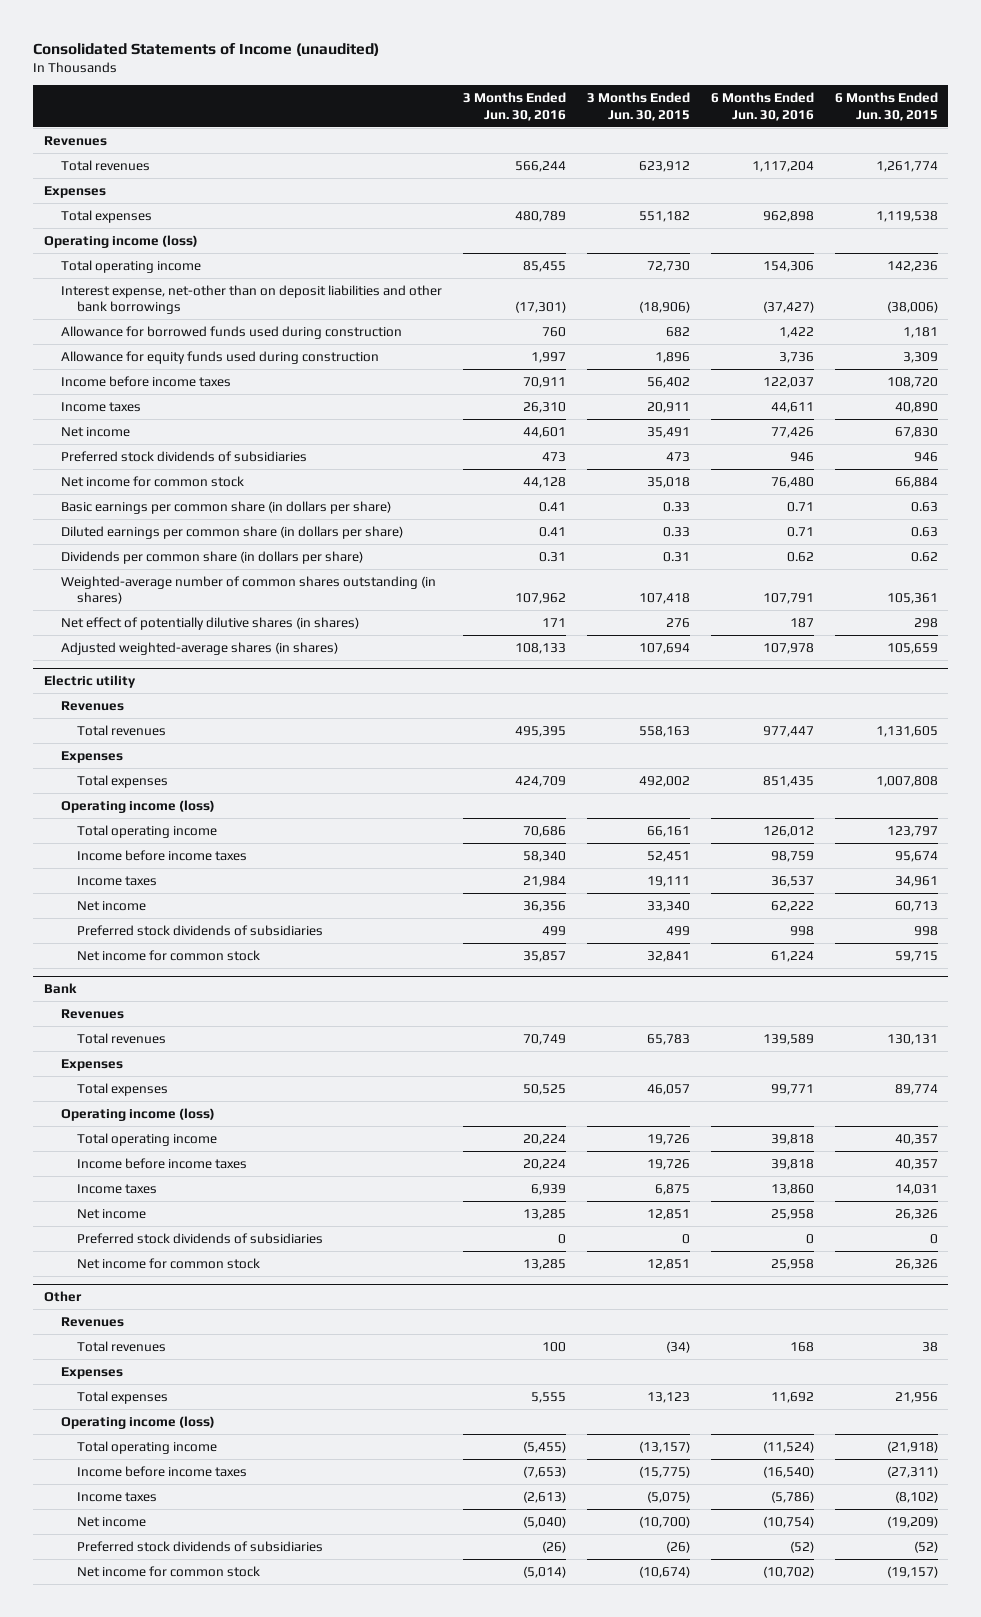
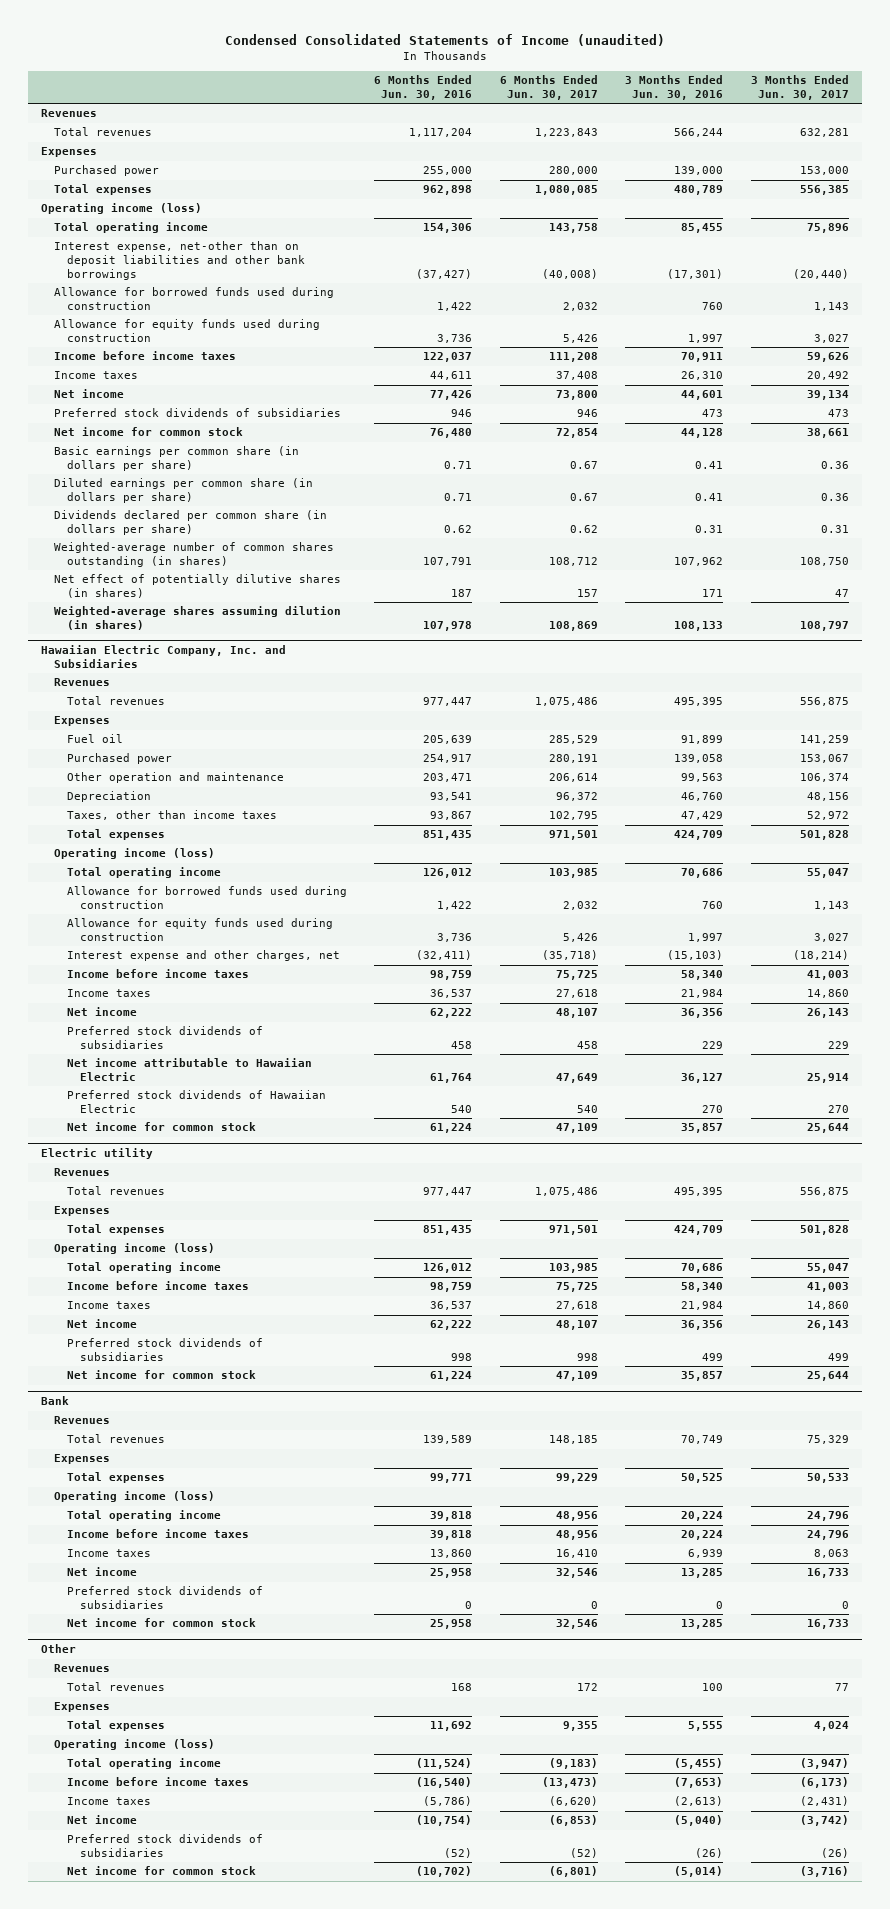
- Consolidated Statements of Income (unaudited)
+ Condensed Consolidated Statements of Income (unaudited)
- | 3 Months Ended Jun. 30, 2016 | 3 Months Ended Jun. 30, 2015 | 6 Months Ended Jun. 30, 2016 | 6 Months Ended Jun. 30, 2015
+ | 6 Months Ended Jun. 30, 2016 | 6 Months Ended Jun. 30, 2017 | 3 Months Ended Jun. 30, 2016 | 3 Months Ended Jun. 30, 2017
+ Purchased power | 255,000 | 280,000 | 139,000 | 153,000
- Dividends per common share (in dollars per share) | 0.31 | 0.31 | 0.62 | 0.62
+ Dividends declared per common share (in dollars per share) | 0.62 | 0.62 | 0.31 | 0.31
- Adjusted weighted-average shares (in shares) | 108,133 | 107,694 | 107,978 | 105,659
+ Weighted-average shares assuming dilution (in shares) | 107,978 | 108,869 | 108,133 | 108,797
+ Hawaiian Electric Company, Inc. and Subsidiaries
+ Revenues
+ Total revenues | 977,447 | 1,075,486 | 495,395 | 556,875
+ Expenses
+ Fuel oil | 205,639 | 285,529 | 91,899 | 141,259
+ Purchased power | 254,917 | 280,191 | 139,058 | 153,067
+ Other operation and maintenance | 203,471 | 206,614 | 99,563 | 106,374
+ Depreciation | 93,541 | 96,372 | 46,760 | 48,156
+ Taxes, other than income taxes | 93,867 | 102,795 | 47,429 | 52,972
+ Total expenses | 851,435 | 971,501 | 424,709 | 501,828
+ Operating income (loss)
+ Total operating income | 126,012 | 103,985 | 70,686 | 55,047
+ Allowance for borrowed funds used during construction | 1,422 | 2,032 | 760 | 1,143
+ Allowance for equity funds used during construction | 3,736 | 5,426 | 1,997 | 3,027
+ Interest expense and other charges, net | (32,411) | (35,718) | (15,103) | (18,214)
+ Income before income taxes | 98,759 | 75,725 | 58,340 | 41,003
+ Income taxes | 36,537 | 27,618 | 21,984 | 14,860
+ Net income | 62,222 | 48,107 | 36,356 | 26,143
+ Preferred stock dividends of subsidiaries | 458 | 458 | 229 | 229
+ Net income attributable to Hawaiian Electric | 61,764 | 47,649 | 36,127 | 25,914
+ Preferred stock dividends of Hawaiian Electric | 540 | 540 | 270 | 270
+ Net income for common stock | 61,224 | 47,109 | 35,857 | 25,644

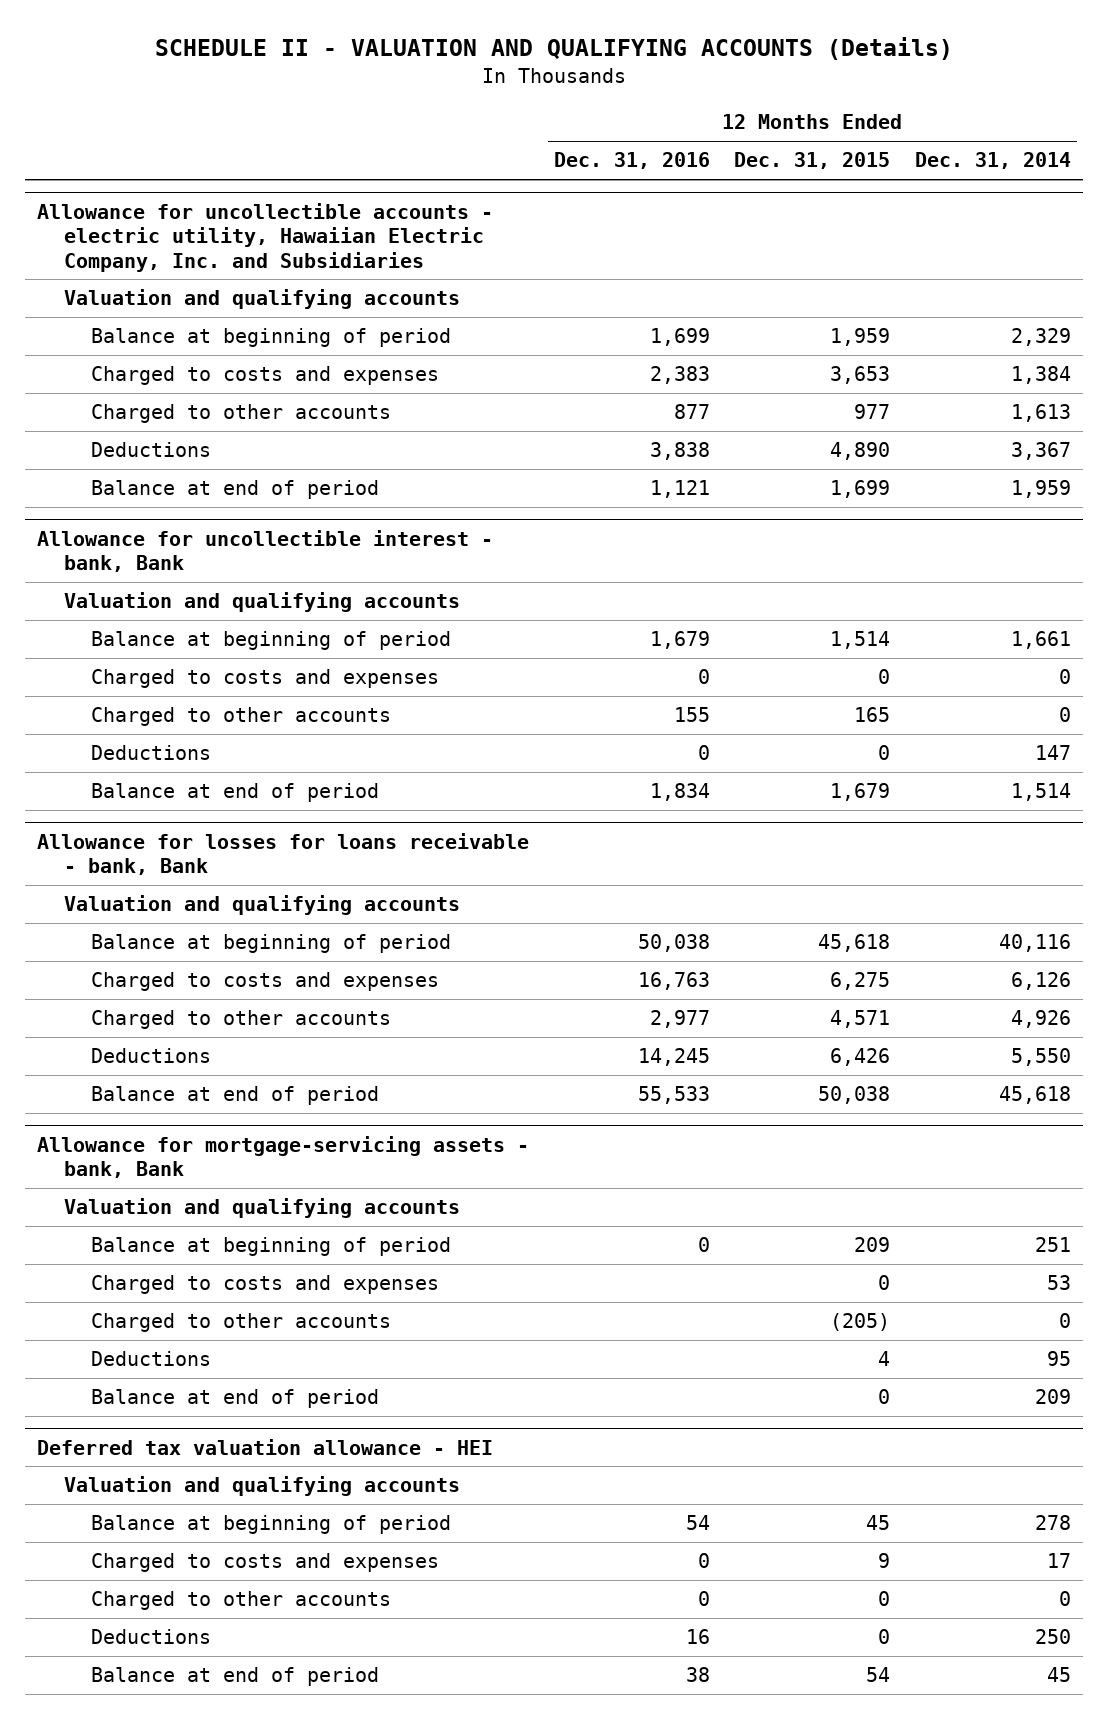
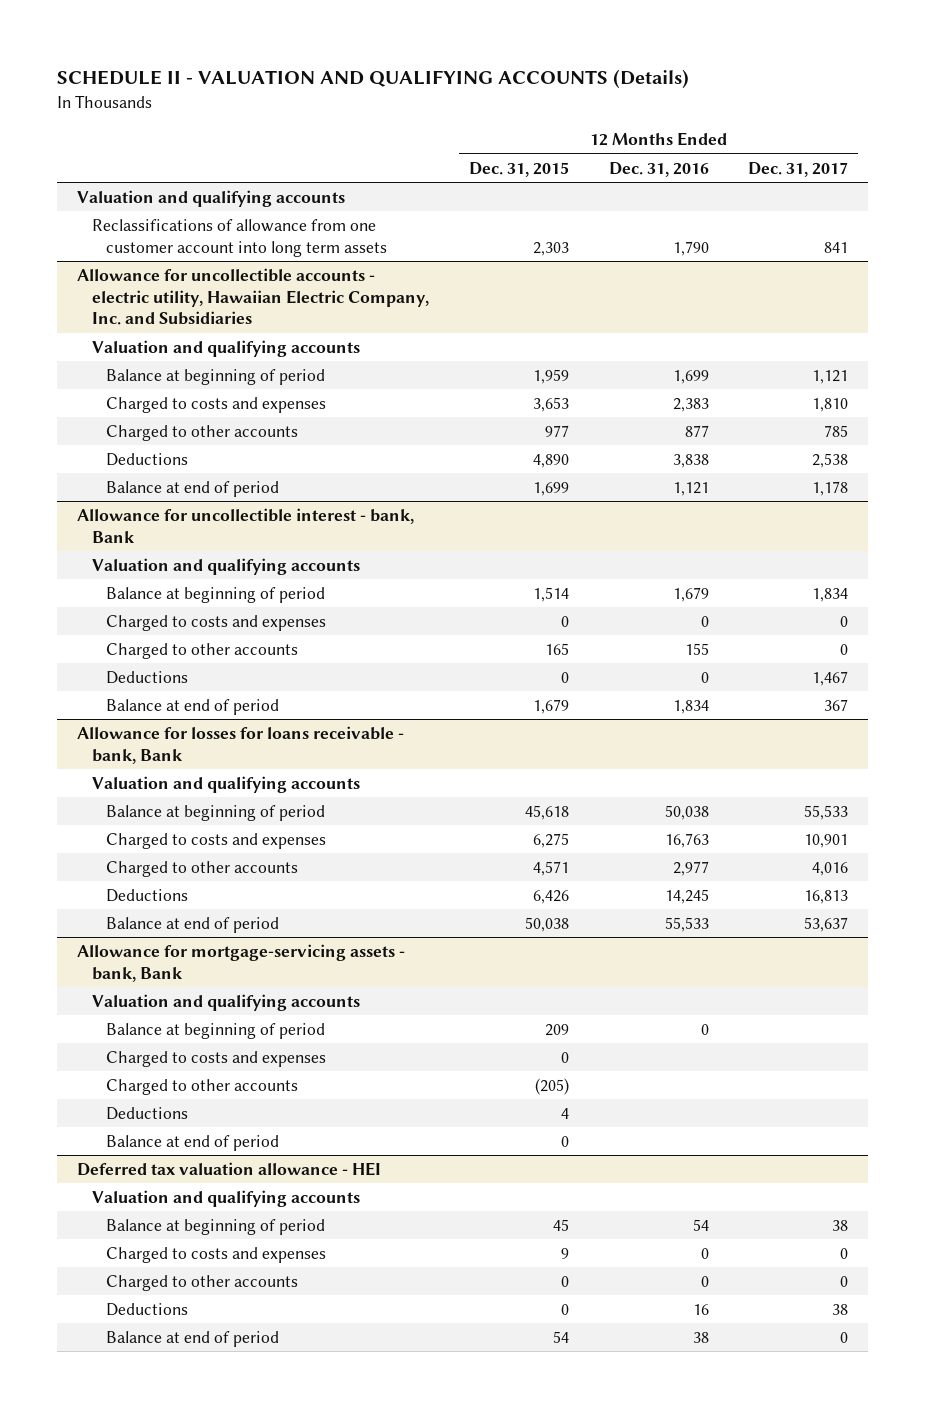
- | 12 Months Ended Dec. 31, 2016 | 12 Months Ended Dec. 31, 2015 | 12 Months Ended Dec. 31, 2014
+ | 12 Months Ended Dec. 31, 2015 | 12 Months Ended Dec. 31, 2016 | 12 Months Ended Dec. 31, 2017
+ Valuation and qualifying accounts
+ Reclassifications of allowance from one customer account into long term assets | 2,303 | 1,790 | 841

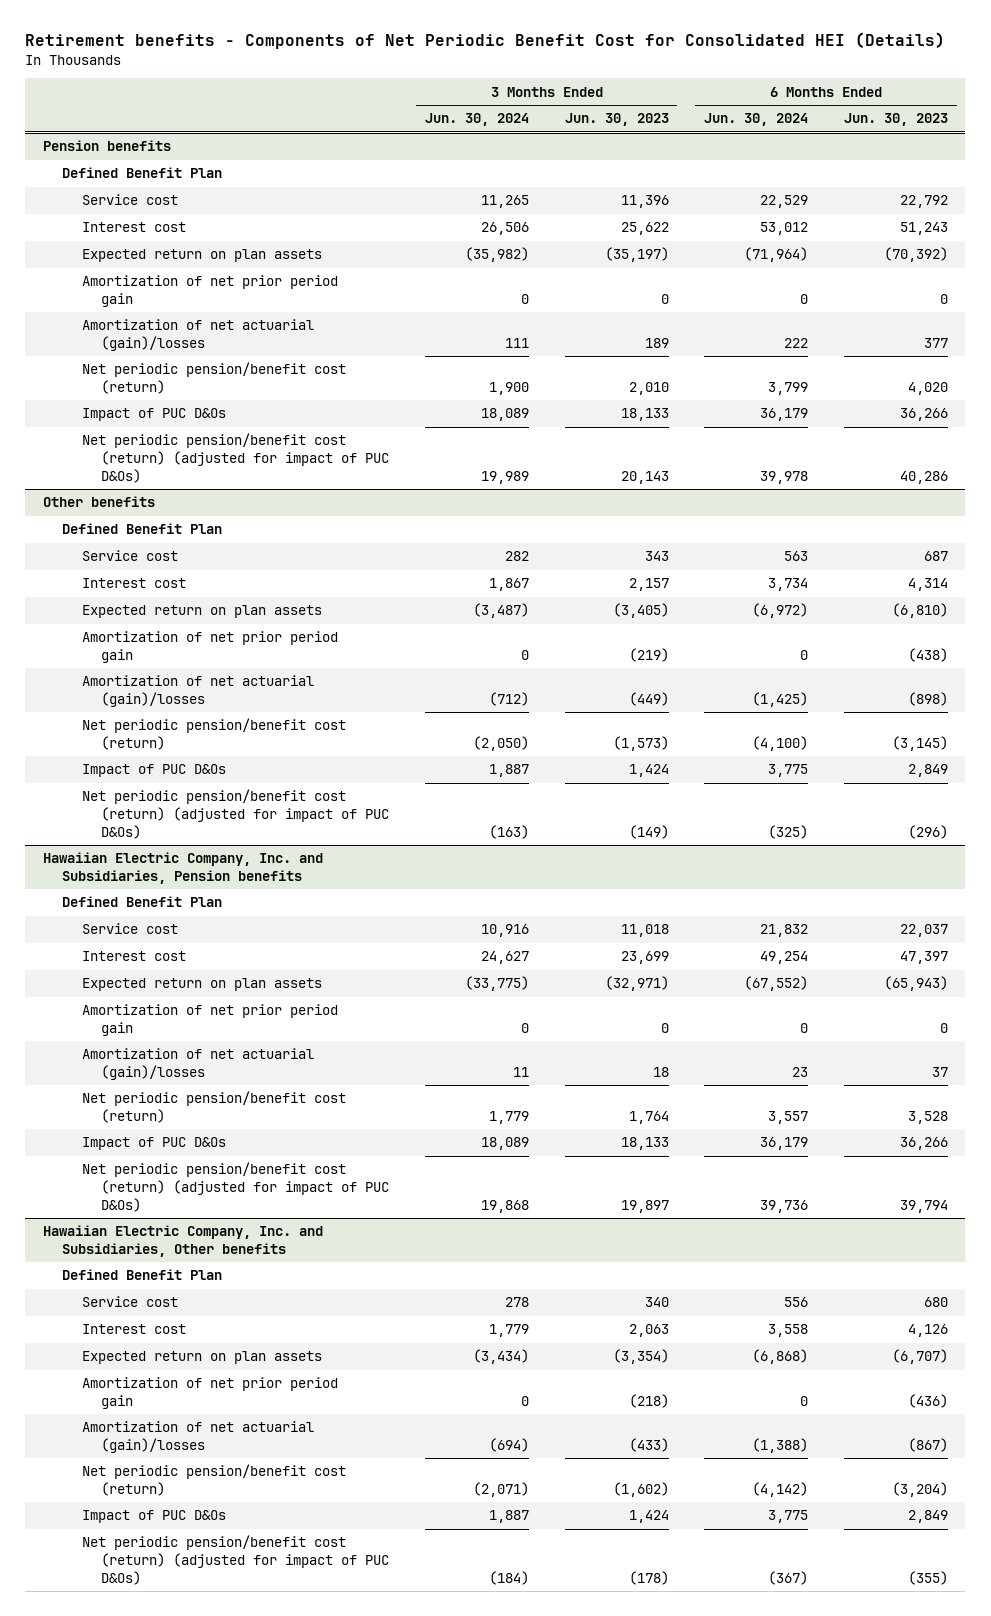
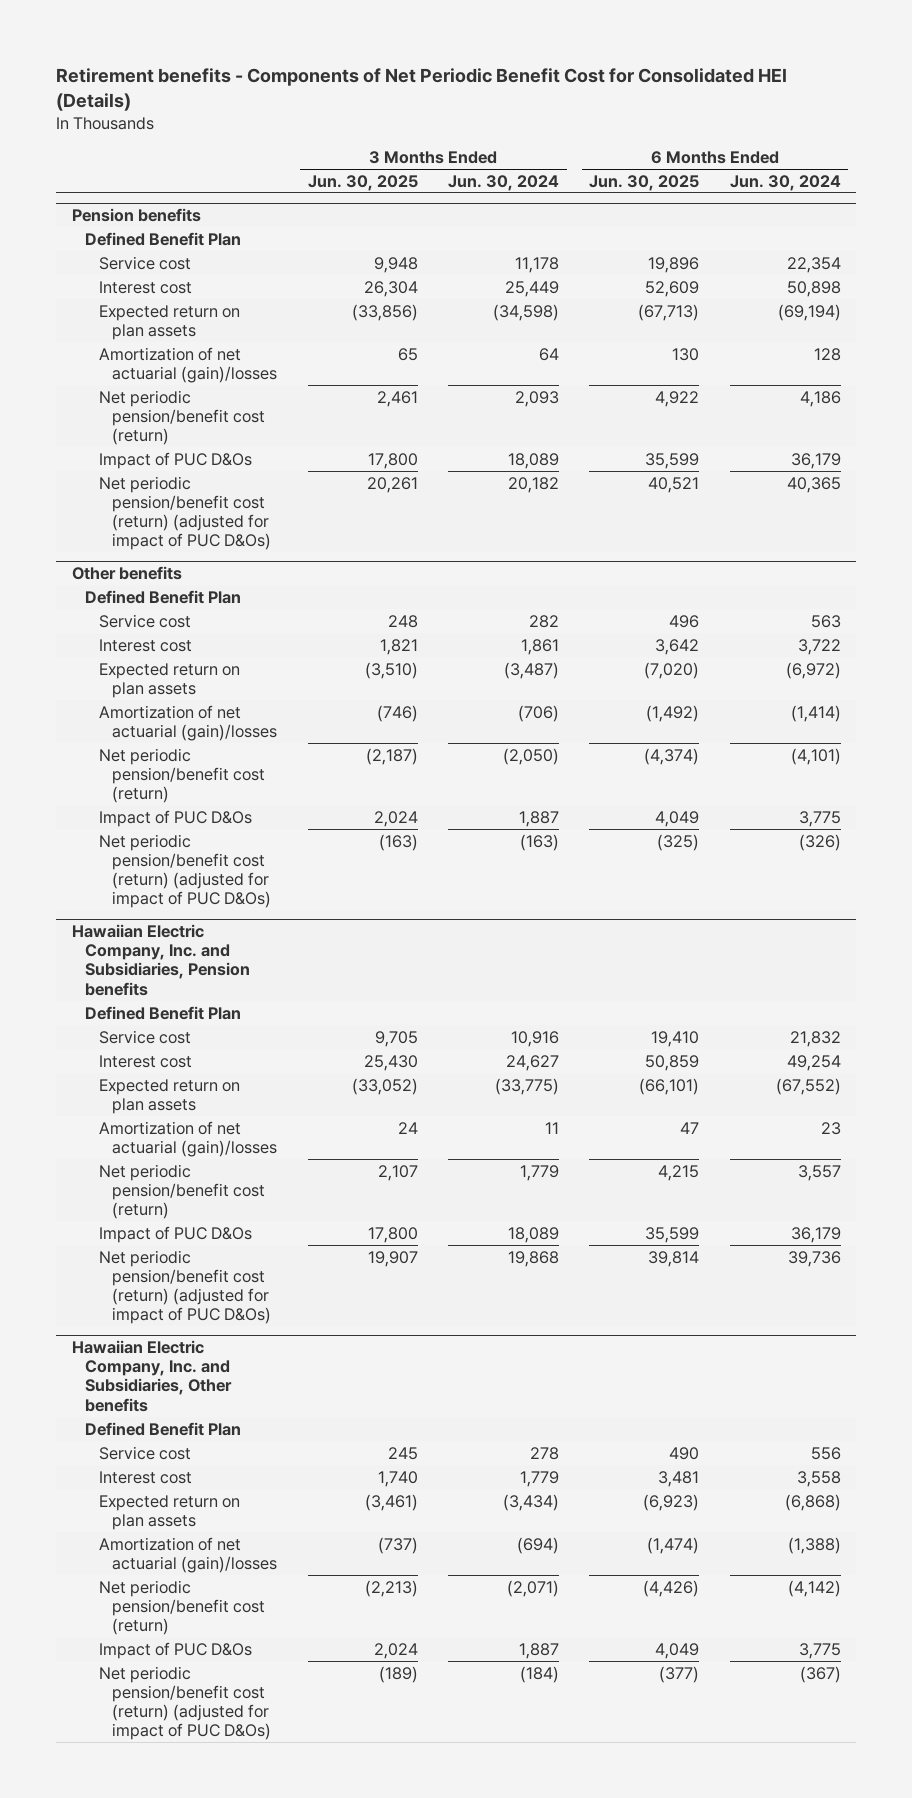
- | 3 Months Ended Jun. 30, 2024 | 3 Months Ended Jun. 30, 2023 | 6 Months Ended Jun. 30, 2024 | 6 Months Ended Jun. 30, 2023
+ | 3 Months Ended Jun. 30, 2025 | 3 Months Ended Jun. 30, 2024 | 6 Months Ended Jun. 30, 2025 | 6 Months Ended Jun. 30, 2024
@ Pension benefits
- Service cost | 11,265 | 11,396 | 22,529 | 22,792
- Interest cost | 26,506 | 25,622 | 53,012 | 51,243
- Expected return on plan assets | (35,982) | (35,197) | (71,964) | (70,392)
- Amortization of net prior period gain | 0 | 0 | 0 | 0
- Amortization of net actuarial (gain)/losses | 111 | 189 | 222 | 377
- Net periodic pension/benefit cost (return) | 1,900 | 2,010 | 3,799 | 4,020
+ Service cost | 9,948 | 11,178 | 19,896 | 22,354
+ Interest cost | 26,304 | 25,449 | 52,609 | 50,898
+ Expected return on plan assets | (33,856) | (34,598) | (67,713) | (69,194)
+ Amortization of net actuarial (gain)/losses | 65 | 64 | 130 | 128
+ Net periodic pension/benefit cost (return) | 2,461 | 2,093 | 4,922 | 4,186
- Net periodic pension/benefit cost (return) (adjusted for impact of PUC D&Os) | 19,989 | 20,143 | 39,978 | 40,286
+ Net periodic pension/benefit cost (return) (adjusted for impact of PUC D&Os) | 20,261 | 20,182 | 40,521 | 40,365
@ Other benefits
- Interest cost | 1,867 | 2,157 | 3,734 | 4,314
+ Interest cost | 1,821 | 1,861 | 3,642 | 3,722
- Amortization of net prior period gain | 0 | (219) | 0 | (438)
- Amortization of net actuarial (gain)/losses | (712) | (449) | (1,425) | (898)
- Net periodic pension/benefit cost (return) | (2,050) | (1,573) | (4,100) | (3,145)
+ Amortization of net actuarial (gain)/losses | (746) | (706) | (1,492) | (1,414)
+ Net periodic pension/benefit cost (return) | (2,187) | (2,050) | (4,374) | (4,101)
- Net periodic pension/benefit cost (return) (adjusted for impact of PUC D&Os) | (163) | (149) | (325) | (296)
+ Net periodic pension/benefit cost (return) (adjusted for impact of PUC D&Os) | (163) | (163) | (325) | (326)
@ Hawaiian Electric Company, Inc. and Subsidiaries, Pension benefits
- Amortization of net prior period gain | 0 | 0 | 0 | 0
@ Hawaiian Electric Company, Inc. and Subsidiaries, Other benefits
- Amortization of net prior period gain | 0 | (218) | 0 | (436)

